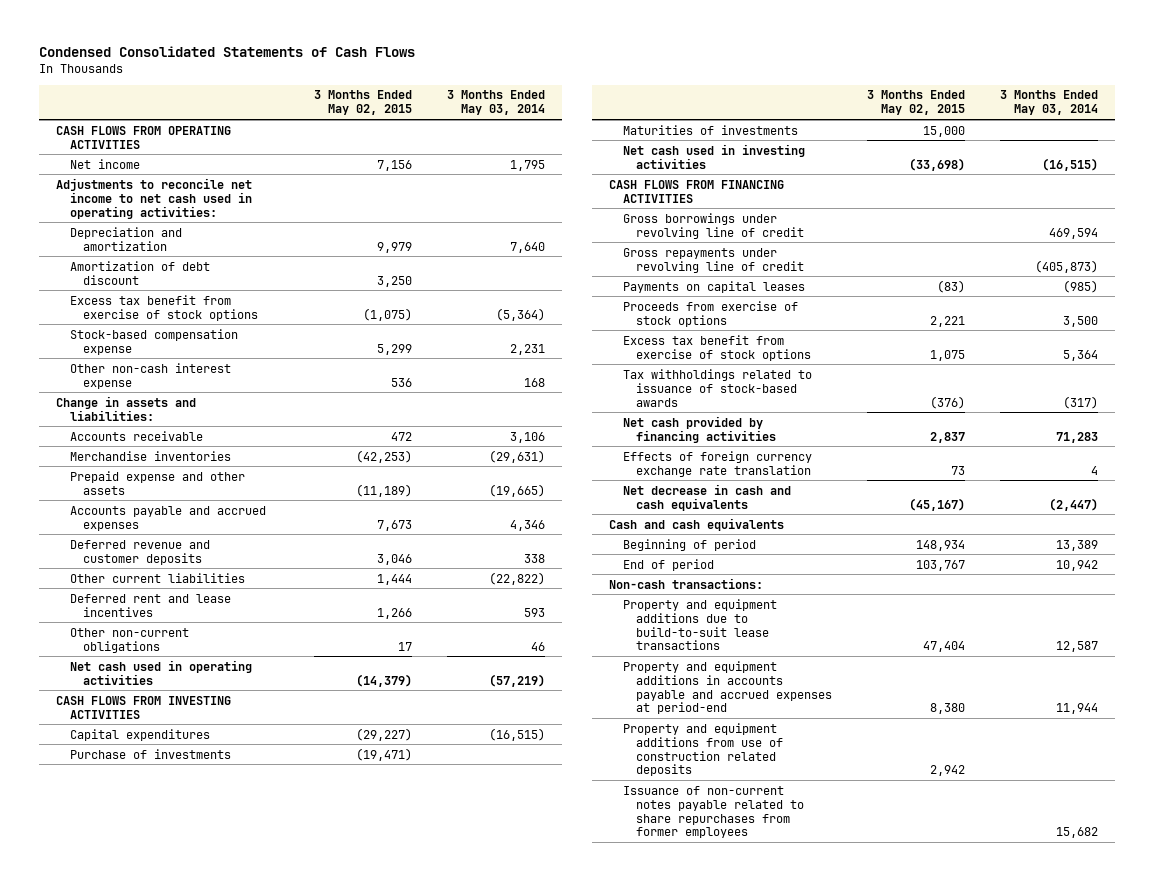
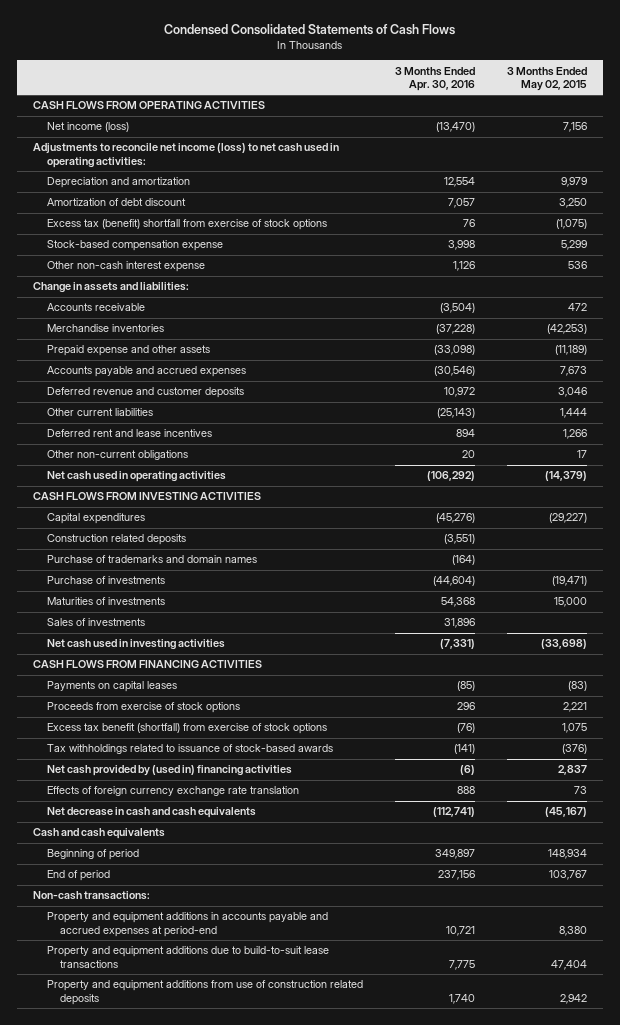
- | 3 Months Ended May 02, 2015 | 3 Months Ended May 03, 2014
+ | 3 Months Ended Apr. 30, 2016 | 3 Months Ended May 02, 2015
- Net income | 7,156 | 1,795
- Adjustments to reconcile net income to net cash used in operating activities:
+ Net income (loss) | (13,470) | 7,156
+ Adjustments to reconcile net income (loss) to net cash used in operating activities:
- Excess tax benefit from exercise of stock options | (1,075) | (5,364)
+ Excess tax (benefit) shortfall from exercise of stock options | 76 | (1,075)
+ Construction related deposits | (3,551) |
+ Purchase of trademarks and domain names | (164) |
+ Sales of investments | 31,896 |
- Gross borrowings under revolving line of credit | | 469,594
- Gross repayments under revolving line of credit | | (405,873)
- Excess tax benefit from exercise of stock options | 1,075 | 5,364
+ Excess tax benefit (shortfall) from exercise of stock options | (76) | 1,075
- Net cash provided by financing activities | 2,837 | 71,283
+ Net cash provided by (used in) financing activities | (6) | 2,837
moved down: Property and equipment additions due to build-to-suit lease transactions | 7,775 | 47,404
- Issuance of non-current notes payable related to share repurchases from former employees | | 15,682

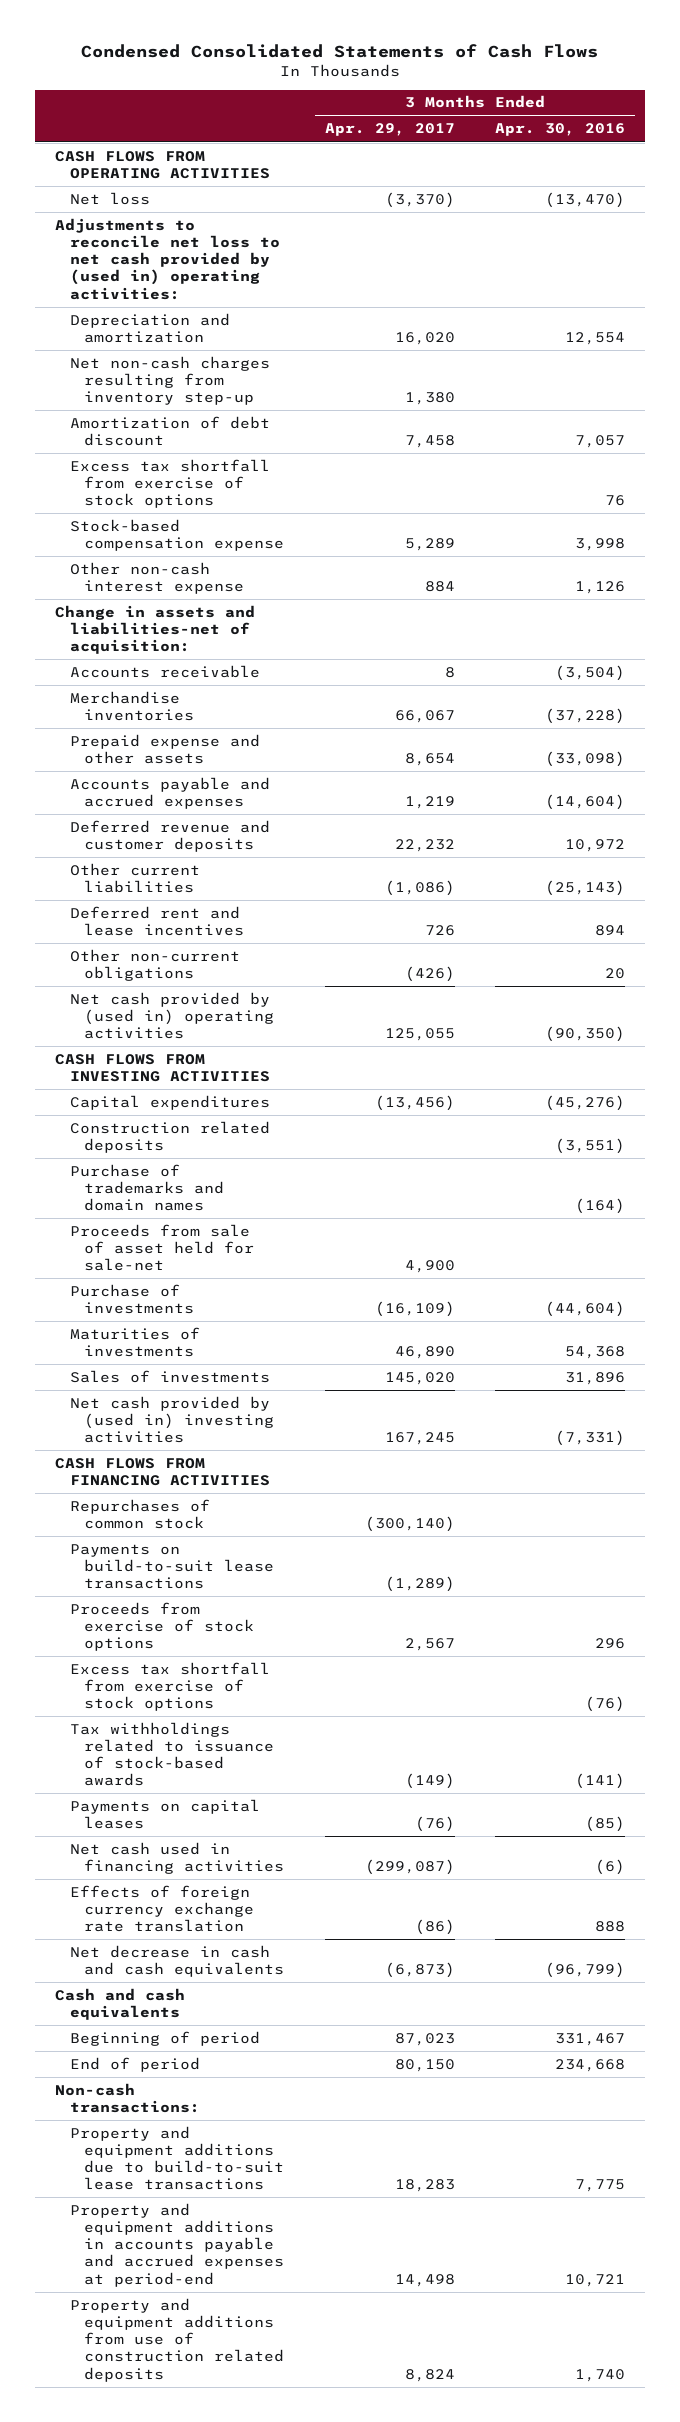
- | 3 Months Ended Apr. 30, 2016 | 3 Months Ended May 02, 2015
+ | 3 Months Ended Apr. 29, 2017 | 3 Months Ended Apr. 30, 2016
- Net income (loss) | (13,470) | 7,156
- Adjustments to reconcile net income (loss) to net cash used in operating activities:
+ Net loss | (3,370) | (13,470)
+ Adjustments to reconcile net loss to net cash provided by (used in) operating activities:
+ Net non-cash charges resulting from inventory step-up | 1,380 |
- Excess tax (benefit) shortfall from exercise of stock options | 76 | (1,075)
+ Excess tax shortfall from exercise of stock options | | 76
- Change in assets and liabilities:
+ Change in assets and liabilities-net of acquisition:
- Accounts payable and accrued expenses | (30,546) | 7,673
+ Accounts payable and accrued expenses | 1,219 | (14,604)
- Net cash used in operating activities | (106,292) | (14,379)
+ Net cash provided by (used in) operating activities | 125,055 | (90,350)
+ Proceeds from sale of asset held for sale-net | 4,900 |
- Net cash used in investing activities | (7,331) | (33,698)
+ Net cash provided by (used in) investing activities | 167,245 | (7,331)
+ Repurchases of common stock | (300,140) |
+ Payments on build-to-suit lease transactions | (1,289) |
- Excess tax benefit (shortfall) from exercise of stock options | (76) | 1,075
+ Excess tax shortfall from exercise of stock options | | (76)
- Net cash provided by (used in) financing activities | (6) | 2,837
moved down: Payments on capital leases | (76) | (85)
+ Net cash used in financing activities | (299,087) | (6)
- Net decrease in cash and cash equivalents | (112,741) | (45,167)
+ Net decrease in cash and cash equivalents | (6,873) | (96,799)
- Beginning of period | 349,897 | 148,934
- End of period | 237,156 | 103,767
+ Beginning of period | 87,023 | 331,467
+ End of period | 80,150 | 234,668
moved down: Property and equipment additions in accounts payable and accrued expenses at period-end | 14,498 | 10,721

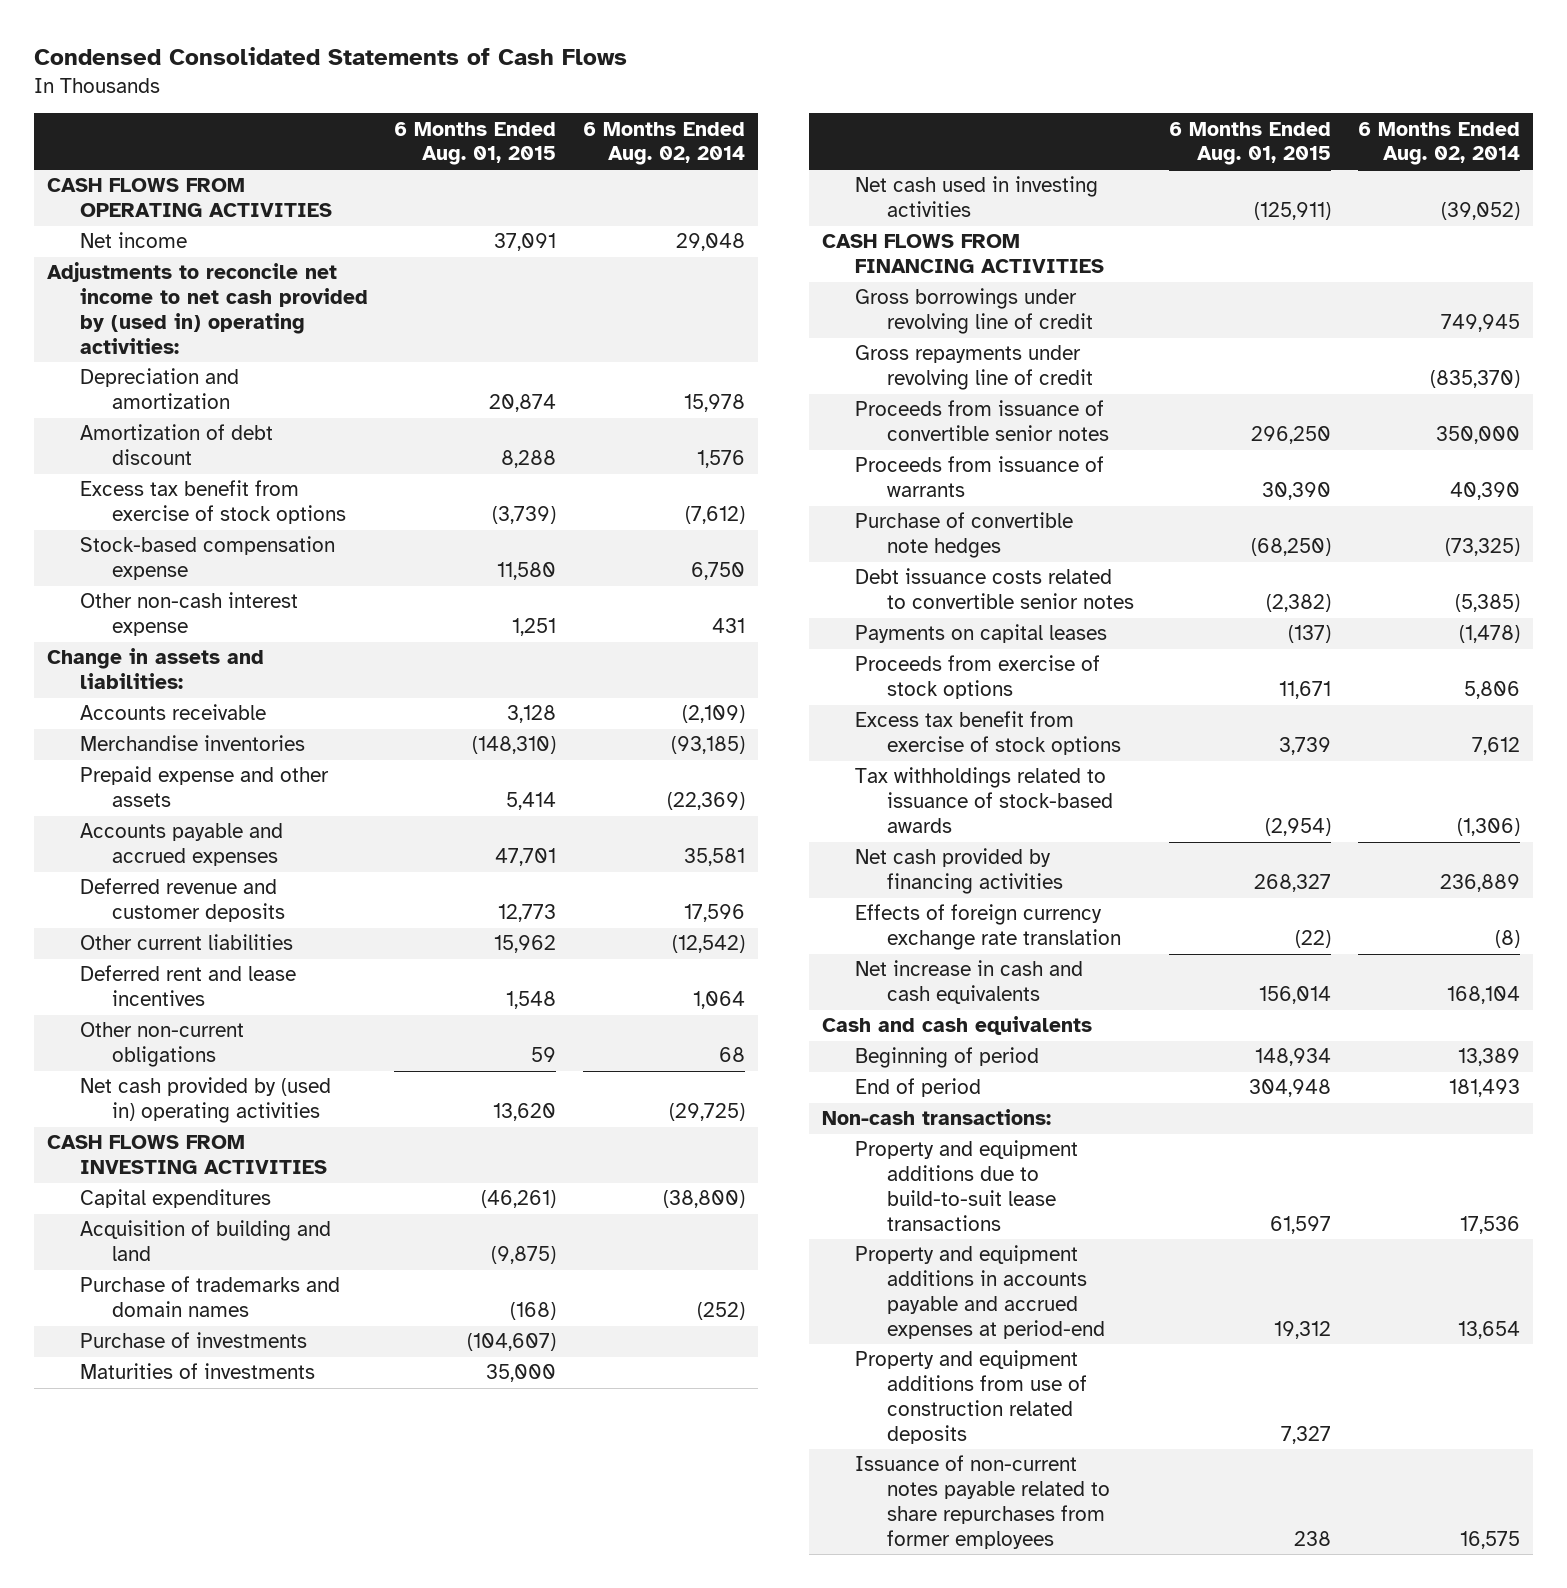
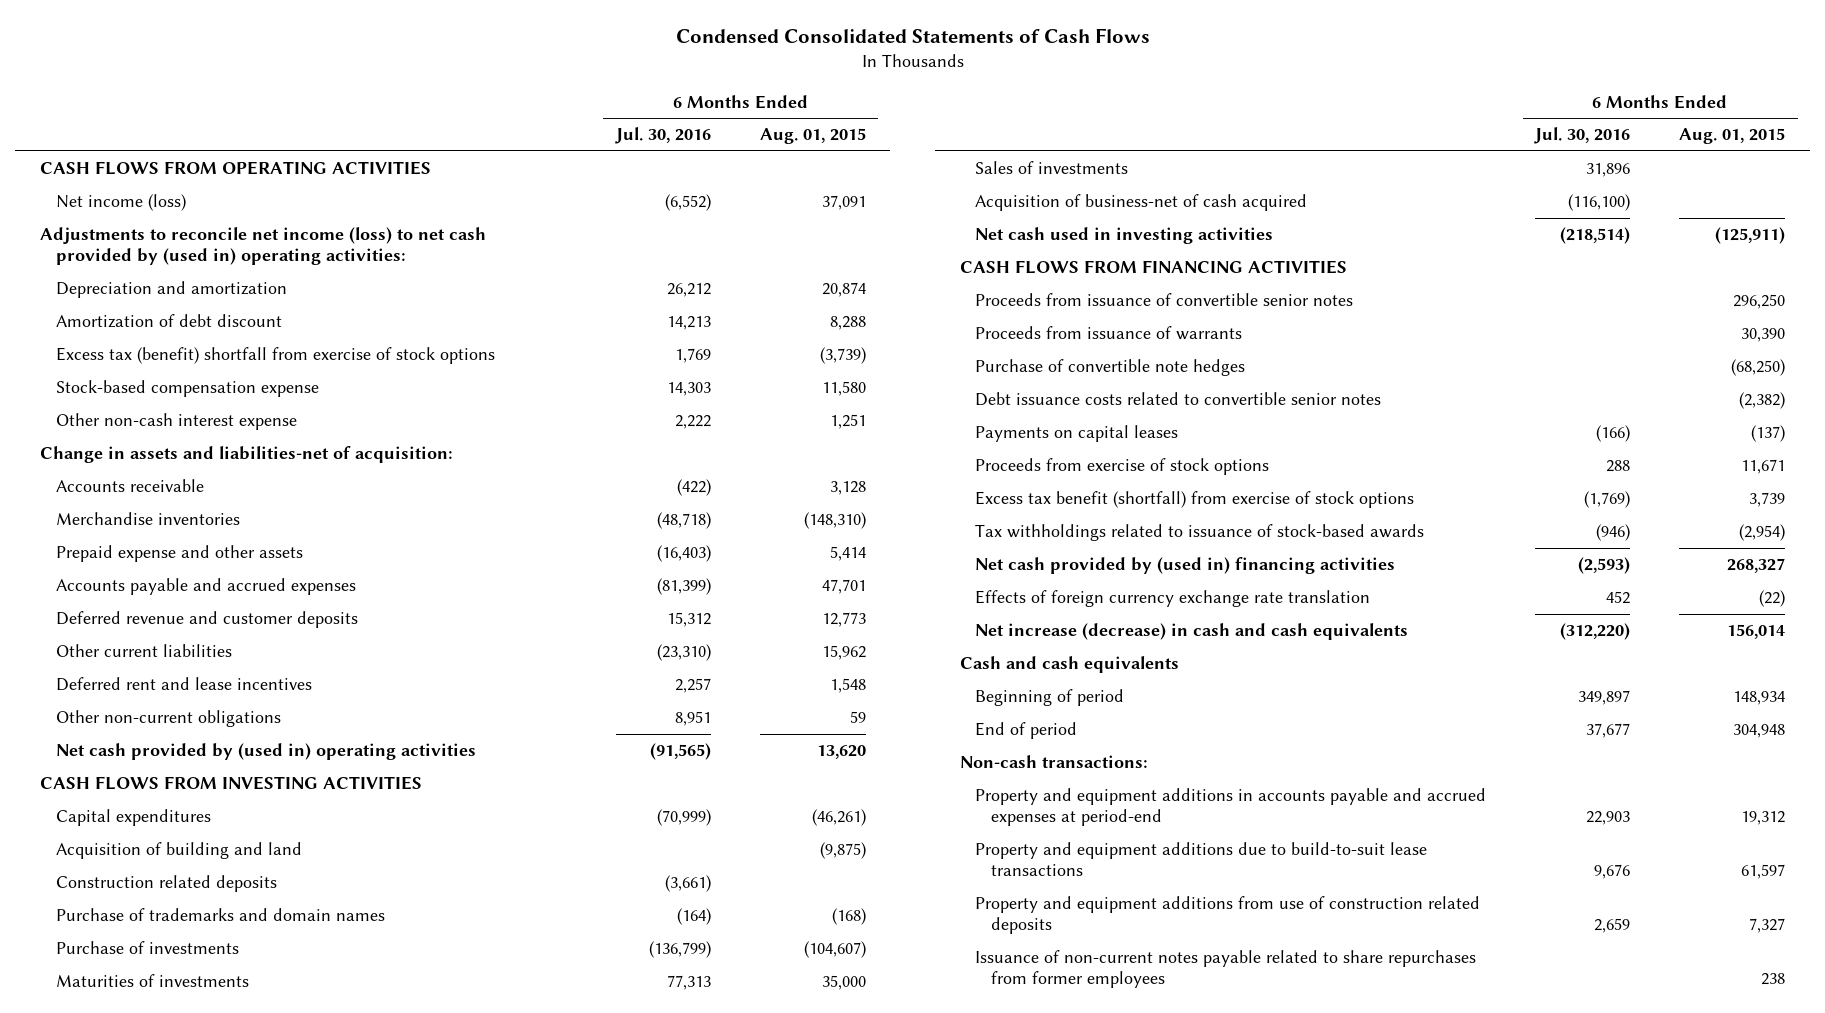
- | 6 Months Ended Aug. 01, 2015 | 6 Months Ended Aug. 02, 2014
+ | 6 Months Ended Jul. 30, 2016 | 6 Months Ended Aug. 01, 2015
- Net income | 37,091 | 29,048
- Adjustments to reconcile net income to net cash provided by (used in) operating activities:
+ Net income (loss) | (6,552) | 37,091
+ Adjustments to reconcile net income (loss) to net cash provided by (used in) operating activities:
- Excess tax benefit from exercise of stock options | (3,739) | (7,612)
+ Excess tax (benefit) shortfall from exercise of stock options | 1,769 | (3,739)
- Change in assets and liabilities:
+ Change in assets and liabilities-net of acquisition:
+ Construction related deposits | (3,661) |
+ Sales of investments | 31,896 |
+ Acquisition of business-net of cash acquired | (116,100) |
- Gross borrowings under revolving line of credit | | 749,945
- Gross repayments under revolving line of credit | | (835,370)
- Excess tax benefit from exercise of stock options | 3,739 | 7,612
+ Excess tax benefit (shortfall) from exercise of stock options | (1,769) | 3,739
- Net cash provided by financing activities | 268,327 | 236,889
+ Net cash provided by (used in) financing activities | (2,593) | 268,327
- Net increase in cash and cash equivalents | 156,014 | 168,104
+ Net increase (decrease) in cash and cash equivalents | (312,220) | 156,014
moved down: Property and equipment additions due to build-to-suit lease transactions | 9,676 | 61,597

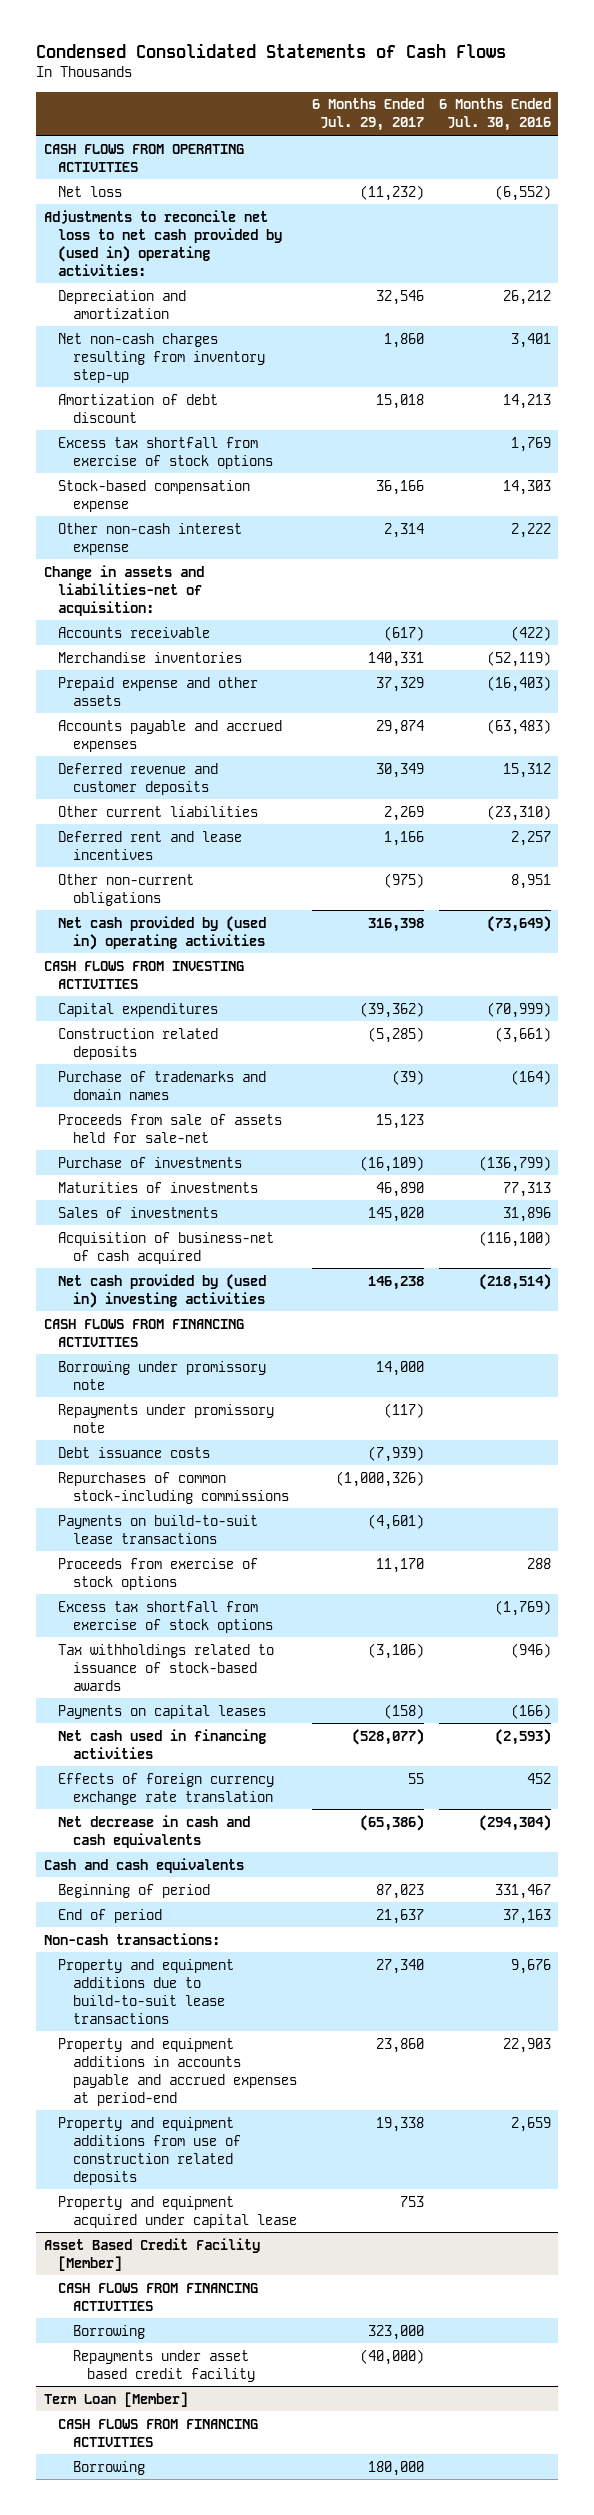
- | 6 Months Ended Jul. 30, 2016 | 6 Months Ended Aug. 01, 2015
+ | 6 Months Ended Jul. 29, 2017 | 6 Months Ended Jul. 30, 2016
- Net income (loss) | (6,552) | 37,091
- Adjustments to reconcile net income (loss) to net cash provided by (used in) operating activities:
+ Net loss | (11,232) | (6,552)
+ Adjustments to reconcile net loss to net cash provided by (used in) operating activities:
+ Net non-cash charges resulting from inventory step-up | 1,860 | 3,401
- Excess tax (benefit) shortfall from exercise of stock options | 1,769 | (3,739)
+ Excess tax shortfall from exercise of stock options | | 1,769
- Merchandise inventories | (48,718) | (148,310)
+ Merchandise inventories | 140,331 | (52,119)
- Accounts payable and accrued expenses | (81,399) | 47,701
+ Accounts payable and accrued expenses | 29,874 | (63,483)
- Net cash provided by (used in) operating activities | (91,565) | 13,620
+ Net cash provided by (used in) operating activities | 316,398 | (73,649)
- Acquisition of building and land | | (9,875)
+ Proceeds from sale of assets held for sale-net | 15,123 |
- Net cash used in investing activities | (218,514) | (125,911)
+ Net cash provided by (used in) investing activities | 146,238 | (218,514)
- Proceeds from issuance of convertible senior notes | | 296,250
- Proceeds from issuance of warrants | | 30,390
- Purchase of convertible note hedges | | (68,250)
- Debt issuance costs related to convertible senior notes | | (2,382)
+ Borrowing under promissory note | 14,000 |
+ Repayments under promissory note | (117) |
+ Debt issuance costs | (7,939) |
+ Repurchases of common stock-including commissions | (1,000,326) |
+ Payments on build-to-suit lease transactions | (4,601) |
- Excess tax benefit (shortfall) from exercise of stock options | (1,769) | 3,739
+ Excess tax shortfall from exercise of stock options | | (1,769)
- Net cash provided by (used in) financing activities | (2,593) | 268,327
moved down: Payments on capital leases | (158) | (166)
+ Net cash used in financing activities | (528,077) | (2,593)
- Net increase (decrease) in cash and cash equivalents | (312,220) | 156,014
+ Net decrease in cash and cash equivalents | (65,386) | (294,304)
- Beginning of period | 349,897 | 148,934
- End of period | 37,677 | 304,948
+ Beginning of period | 87,023 | 331,467
+ End of period | 21,637 | 37,163
moved down: Property and equipment additions in accounts payable and accrued expenses at period-end | 23,860 | 22,903
- Issuance of non-current notes payable related to share repurchases from former employees | | 238
+ Property and equipment acquired under capital lease | 753 |
+ Asset Based Credit Facility [Member]
+ CASH FLOWS FROM FINANCING ACTIVITIES
+ Borrowing | 323,000 |
+ Repayments under asset based credit facility | (40,000) |
+ Term Loan [Member]
+ CASH FLOWS FROM FINANCING ACTIVITIES
+ Borrowing | 180,000 |

